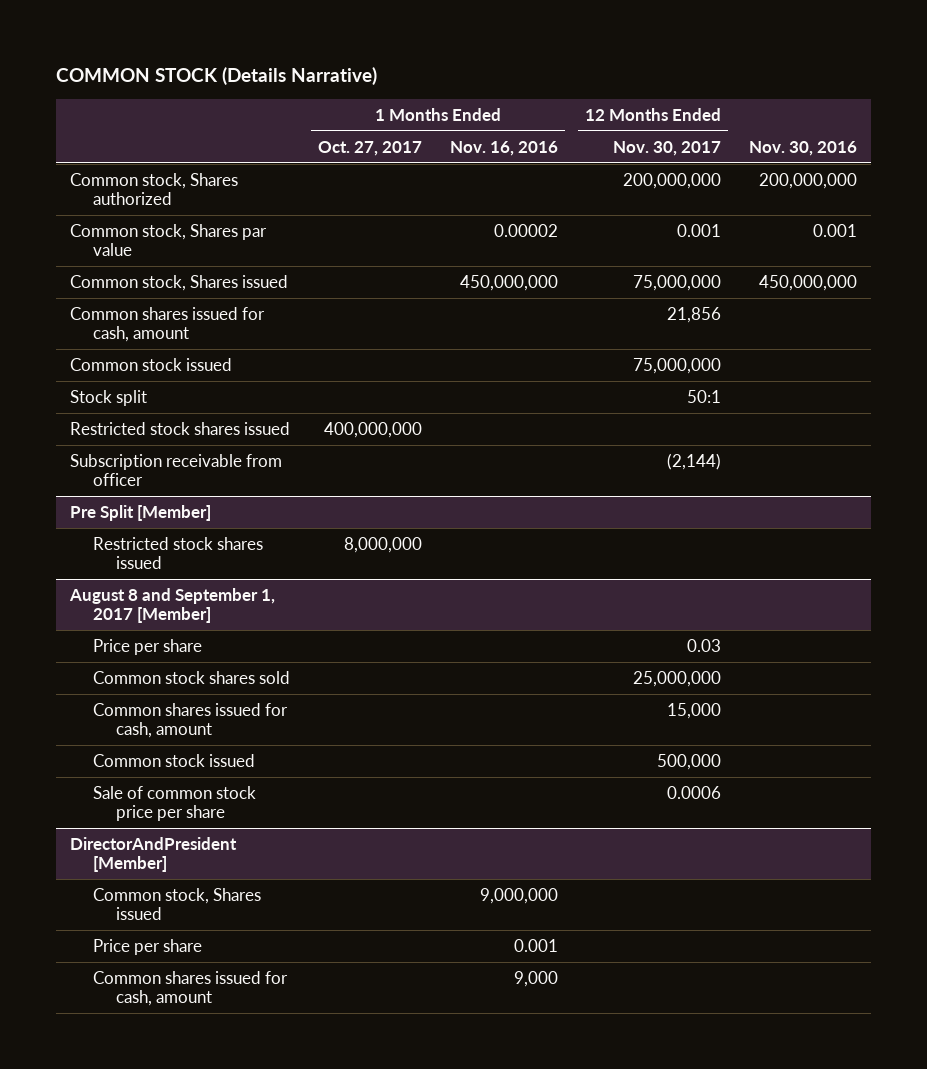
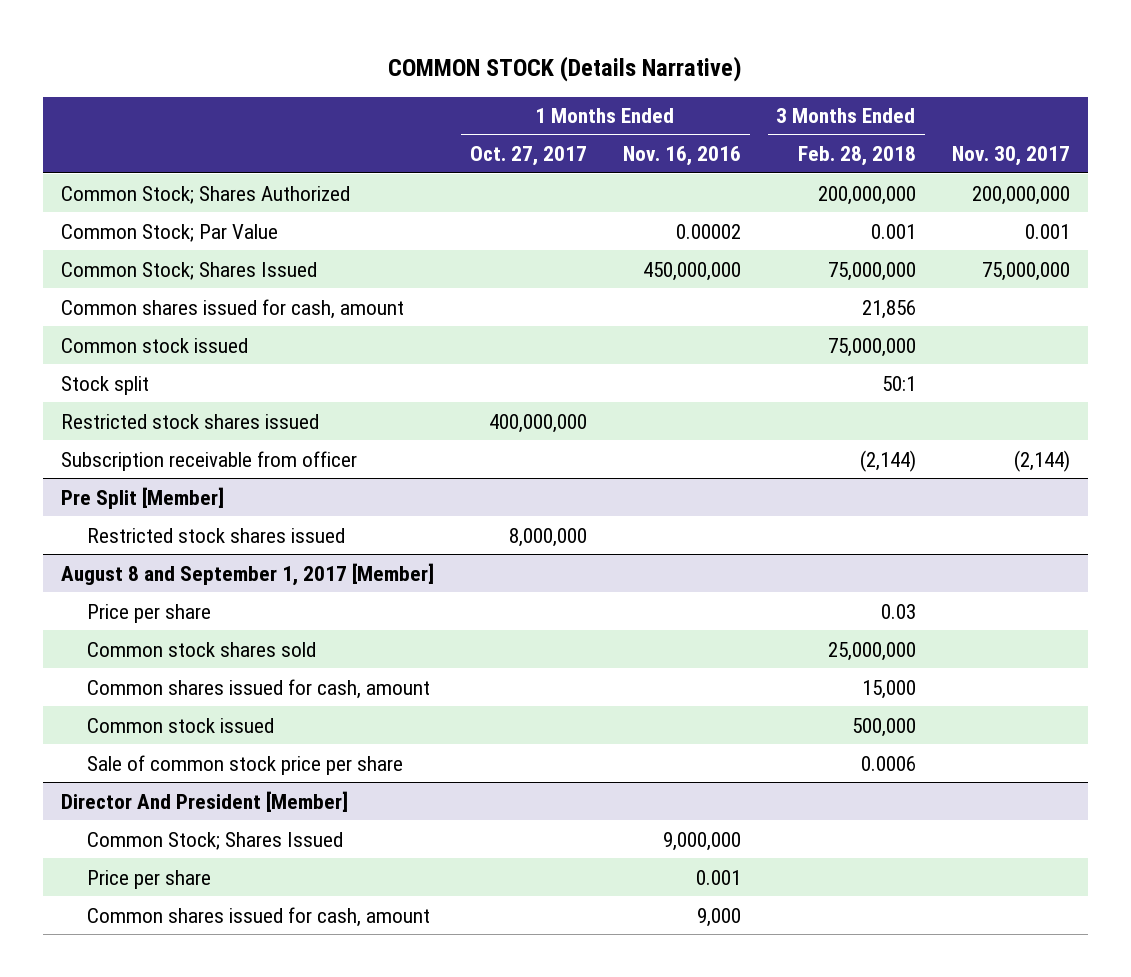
- | 1 Months Ended Oct. 27, 2017 | 1 Months Ended Nov. 16, 2016 | 12 Months Ended Nov. 30, 2017 | Nov. 30, 2016
+ | 1 Months Ended Oct. 27, 2017 | 1 Months Ended Nov. 16, 2016 | 3 Months Ended Feb. 28, 2018 | Nov. 30, 2017
- Common stock, Shares authorized | | | 200,000,000 | 200,000,000
- Common stock, Shares par value | | 0.00002 | 0.001 | 0.001
- Common stock, Shares issued | | 450,000,000 | 75,000,000 | 450,000,000
+ Common Stock; Shares Authorized | | | 200,000,000 | 200,000,000
+ Common Stock; Par Value | | 0.00002 | 0.001 | 0.001
+ Common Stock; Shares Issued | | 450,000,000 | 75,000,000 | 75,000,000
- DirectorAndPresident [Member]
- Common stock, Shares issued | | 9,000,000 | |
+ Director And President [Member]
+ Common Stock; Shares Issued | | 9,000,000 | |

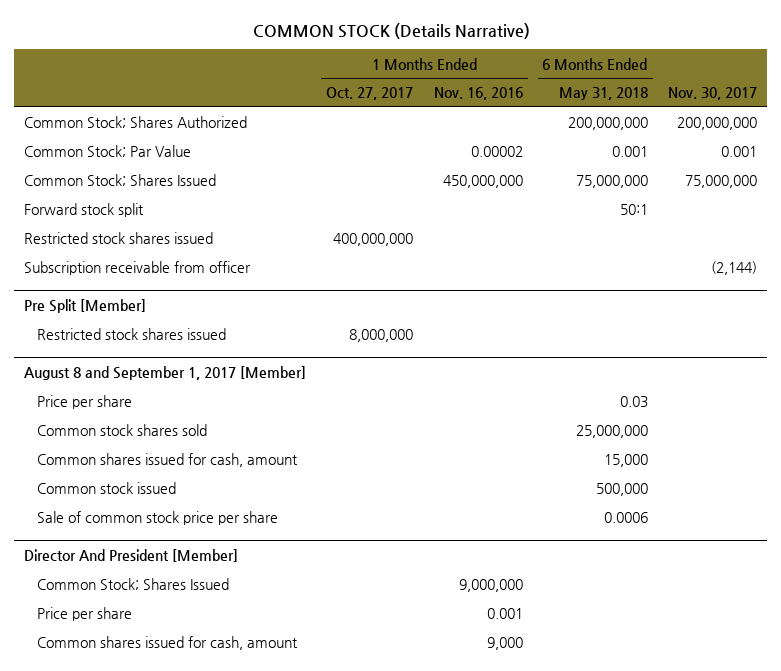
- | 1 Months Ended Oct. 27, 2017 | 1 Months Ended Nov. 16, 2016 | 3 Months Ended Feb. 28, 2018 | Nov. 30, 2017
+ | 1 Months Ended Oct. 27, 2017 | 1 Months Ended Nov. 16, 2016 | 6 Months Ended May 31, 2018 | Nov. 30, 2017
- Common shares issued for cash, amount | | | 21,856 |
- Common stock issued | | | 75,000,000 |
- Stock split | | | 50:1 |
+ Forward stock split | | | 50:1 |

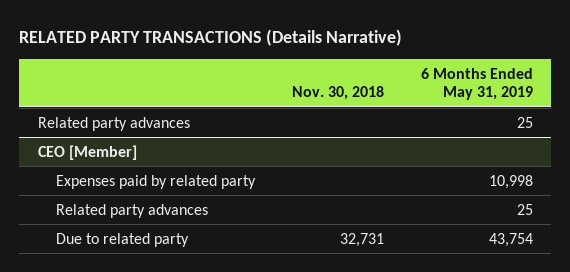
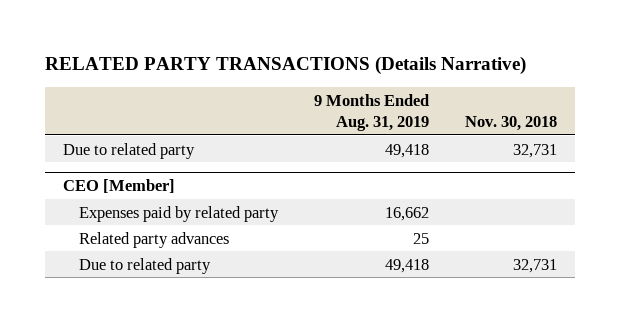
- | Nov. 30, 2018 | 6 Months Ended May 31, 2019
+ | 9 Months Ended Aug. 31, 2019 | Nov. 30, 2018
- Related party advances | | 25
+ Due to related party | 49,418 | 32,731

